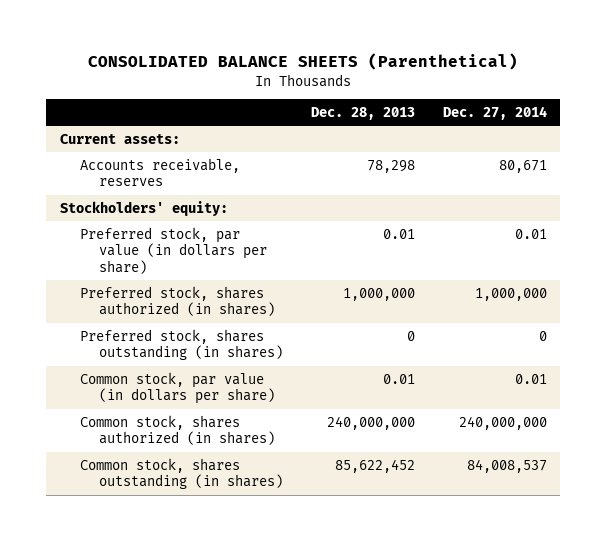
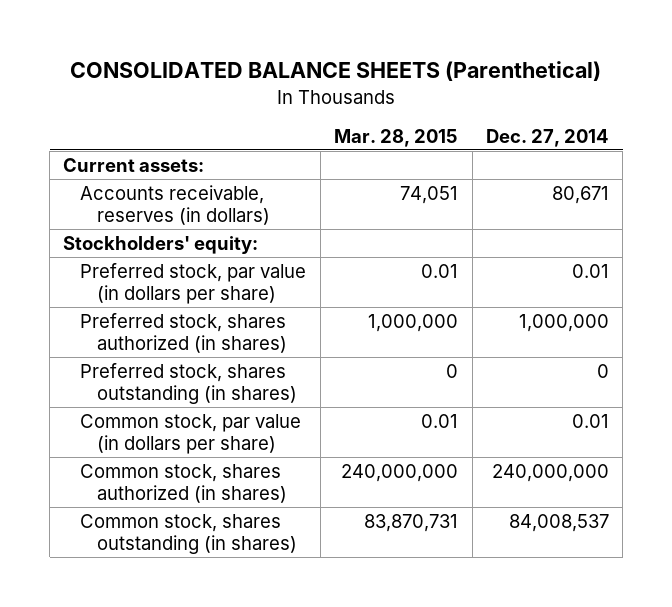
- | Dec. 28, 2013 | Dec. 27, 2014
+ | Mar. 28, 2015 | Dec. 27, 2014
- Accounts receivable, reserves | 78,298 | 80,671
+ Accounts receivable, reserves (in dollars) | 74,051 | 80,671

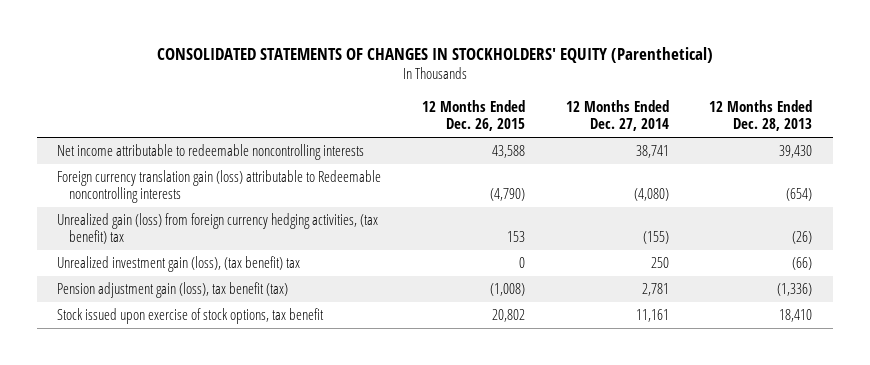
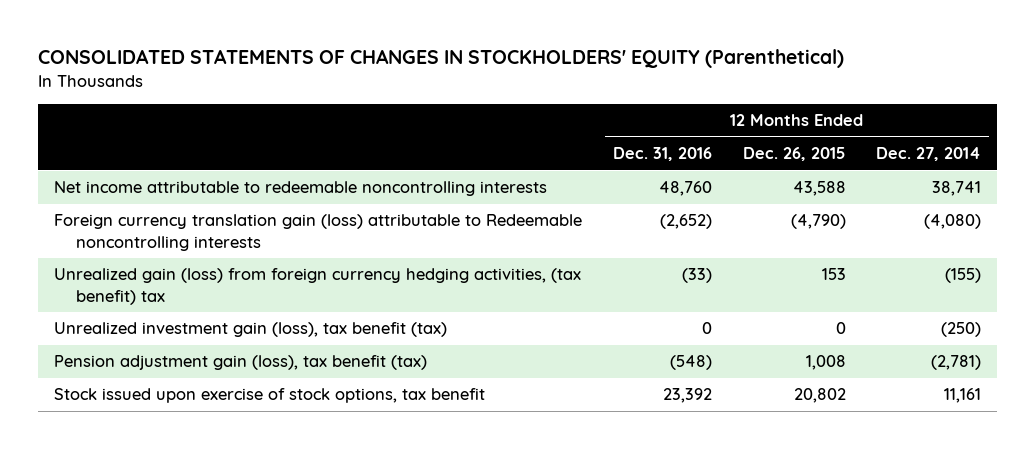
- | 12 Months Ended Dec. 26, 2015 | 12 Months Ended Dec. 27, 2014 | 12 Months Ended Dec. 28, 2013
+ | 12 Months Ended Dec. 31, 2016 | 12 Months Ended Dec. 26, 2015 | 12 Months Ended Dec. 27, 2014
- Unrealized investment gain (loss), (tax benefit) tax | 0 | 250 | (66)
- Pension adjustment gain (loss), tax benefit (tax) | (1,008) | 2,781 | (1,336)
+ Unrealized investment gain (loss), tax benefit (tax) | 0 | 0 | (250)
+ Pension adjustment gain (loss), tax benefit (tax) | (548) | 1,008 | (2,781)

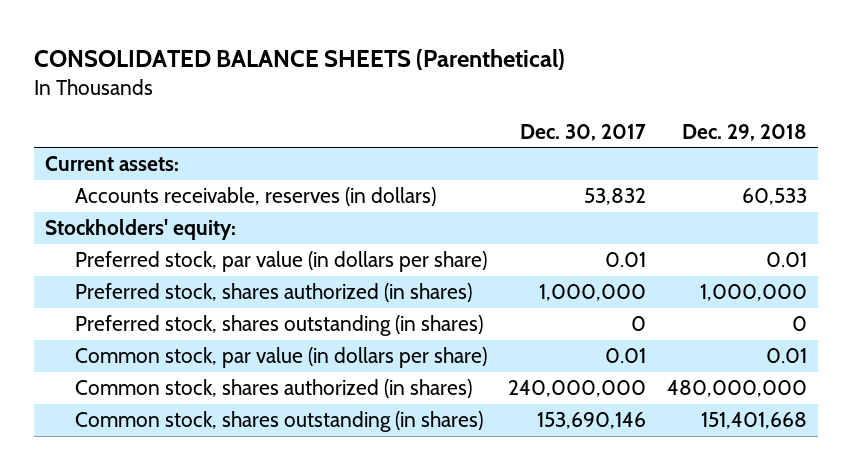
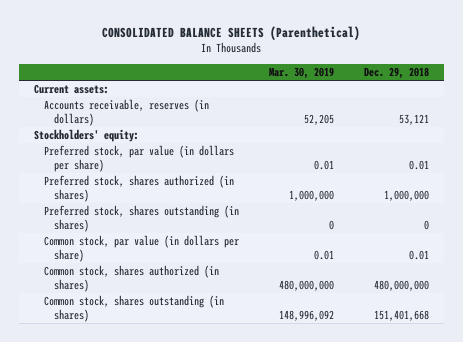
- | Dec. 30, 2017 | Dec. 29, 2018
+ | Mar. 30, 2019 | Dec. 29, 2018
- Accounts receivable, reserves (in dollars) | 53,832 | 60,533
+ Accounts receivable, reserves (in dollars) | 52,205 | 53,121

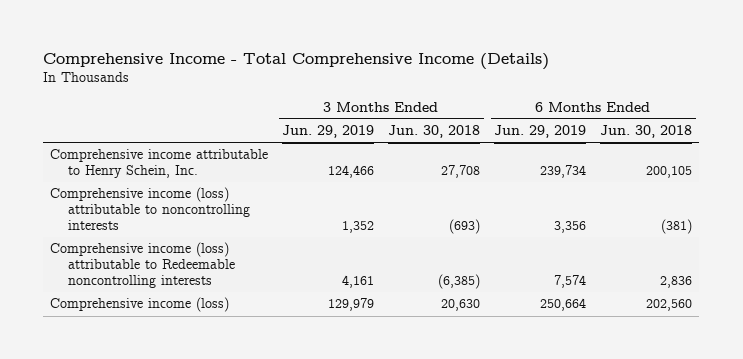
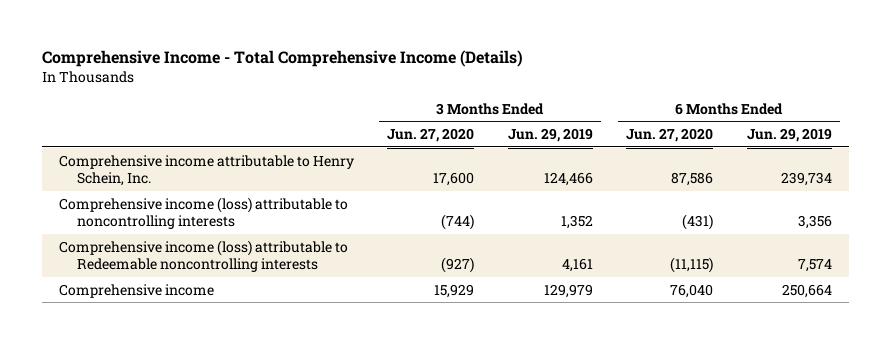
- | 3 Months Ended Jun. 29, 2019 | 3 Months Ended Jun. 30, 2018 | 6 Months Ended Jun. 29, 2019 | 6 Months Ended Jun. 30, 2018
+ | 3 Months Ended Jun. 27, 2020 | 3 Months Ended Jun. 29, 2019 | 6 Months Ended Jun. 27, 2020 | 6 Months Ended Jun. 29, 2019
- Comprehensive income (loss) | 129,979 | 20,630 | 250,664 | 202,560
+ Comprehensive income | 15,929 | 129,979 | 76,040 | 250,664

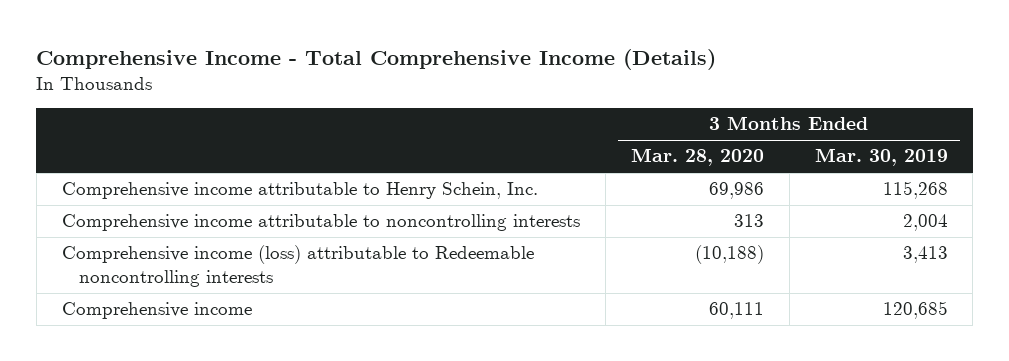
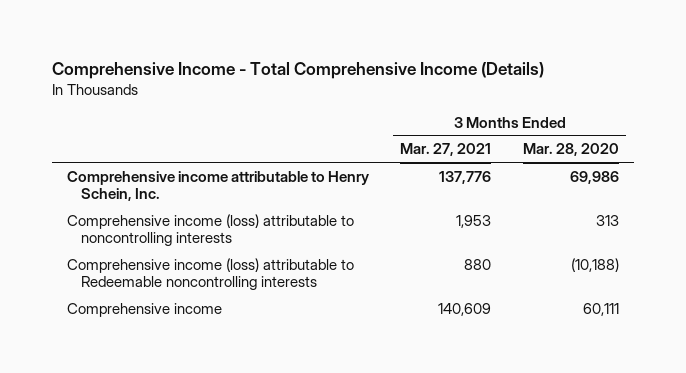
- | 3 Months Ended Mar. 28, 2020 | 3 Months Ended Mar. 30, 2019
+ | 3 Months Ended Mar. 27, 2021 | 3 Months Ended Mar. 28, 2020
- Comprehensive income attributable to noncontrolling interests | 313 | 2,004
+ Comprehensive income (loss) attributable to noncontrolling interests | 1,953 | 313

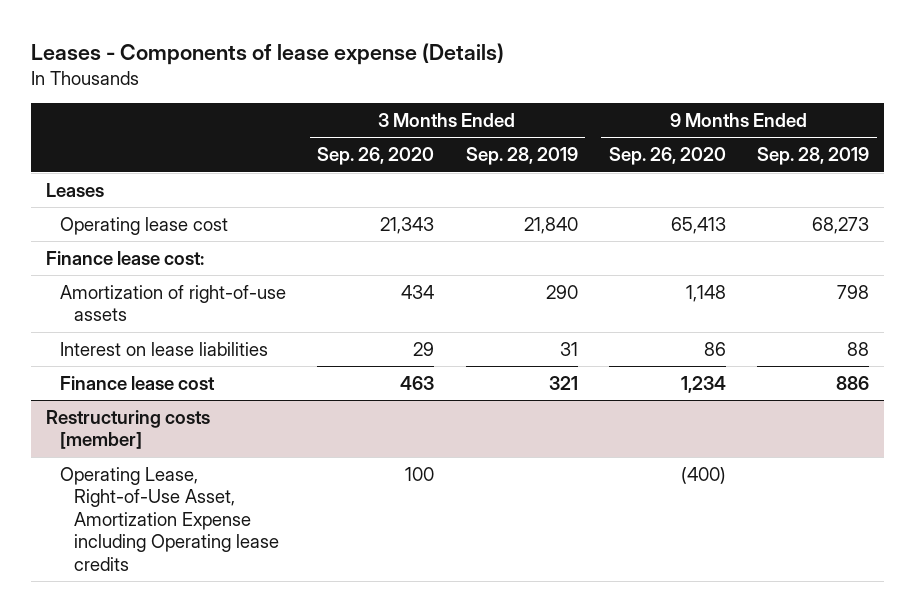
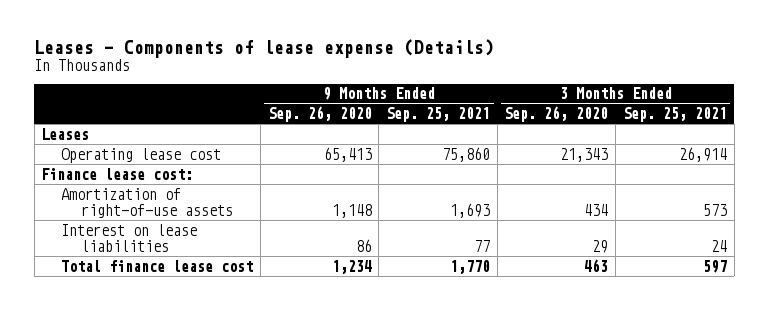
- | 3 Months Ended Sep. 26, 2020 | 3 Months Ended Sep. 28, 2019 | 9 Months Ended Sep. 26, 2020 | 9 Months Ended Sep. 28, 2019
+ | 9 Months Ended Sep. 26, 2020 | 9 Months Ended Sep. 25, 2021 | 3 Months Ended Sep. 26, 2020 | 3 Months Ended Sep. 25, 2021
- Finance lease cost | 463 | 321 | 1,234 | 886
- Restructuring costs [member]
- Operating Lease, Right-of-Use Asset, Amortization Expense including Operating lease credits | 100 | | (400) |
+ Total finance lease cost | 1,234 | 1,770 | 463 | 597

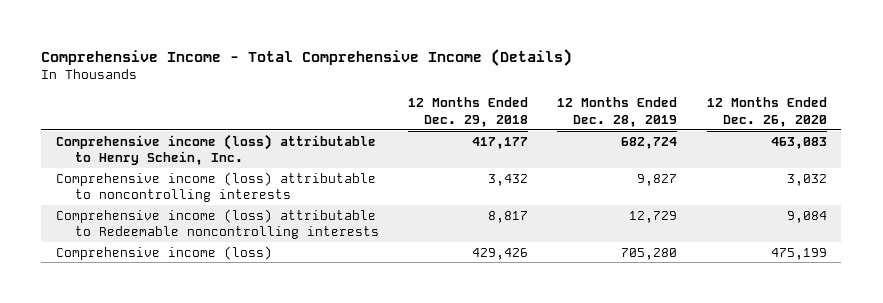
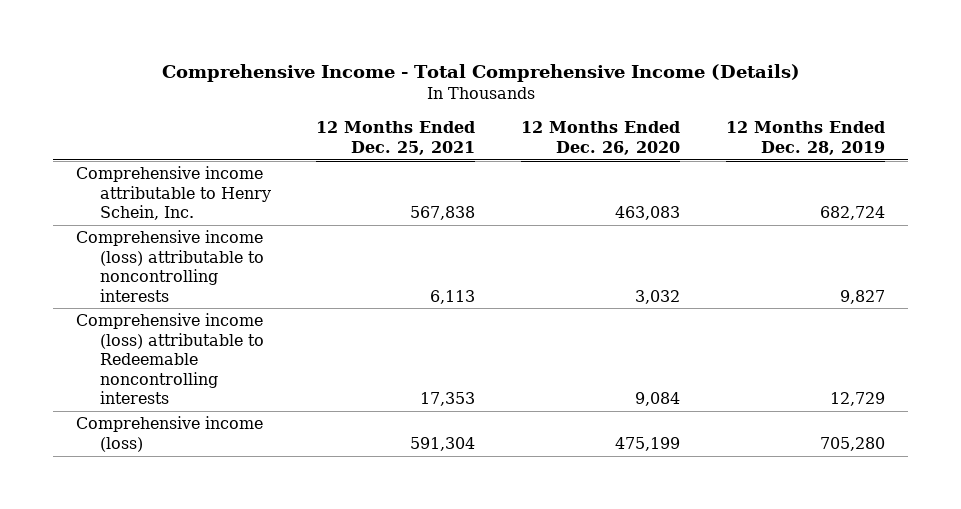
- | 12 Months Ended Dec. 29, 2018 | 12 Months Ended Dec. 28, 2019 | 12 Months Ended Dec. 26, 2020
+ | 12 Months Ended Dec. 25, 2021 | 12 Months Ended Dec. 26, 2020 | 12 Months Ended Dec. 28, 2019
- Comprehensive income (loss) attributable to Henry Schein, Inc. | 417,177 | 682,724 | 463,083
+ Comprehensive income attributable to Henry Schein, Inc. | 567,838 | 463,083 | 682,724

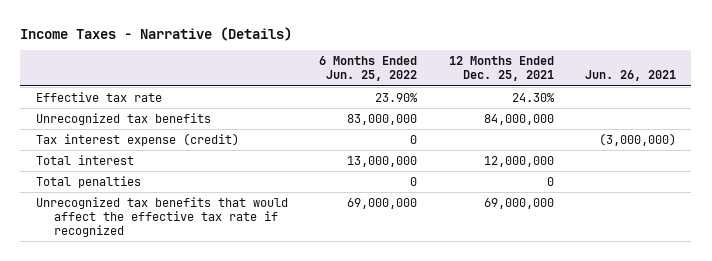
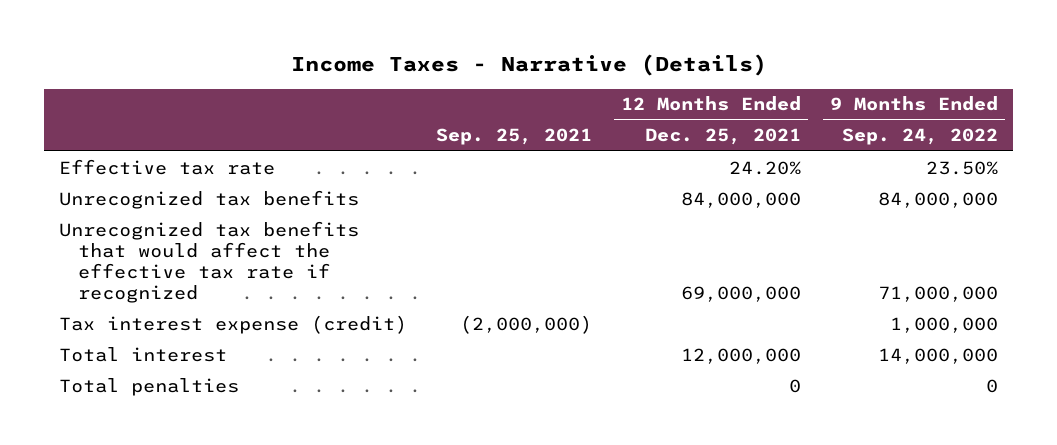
- | 6 Months Ended Jun. 25, 2022 | 12 Months Ended Dec. 25, 2021 | Jun. 26, 2021
+ | Sep. 25, 2021 | 12 Months Ended Dec. 25, 2021 | 9 Months Ended Sep. 24, 2022
- Effective tax rate | 23.90% | 24.30% |
+ Effective tax rate | | 24.20% | 23.50%
moved up: Unrecognized tax benefits that would affect the effective tax rate if recognized | | 69,000,000 | 71,000,000

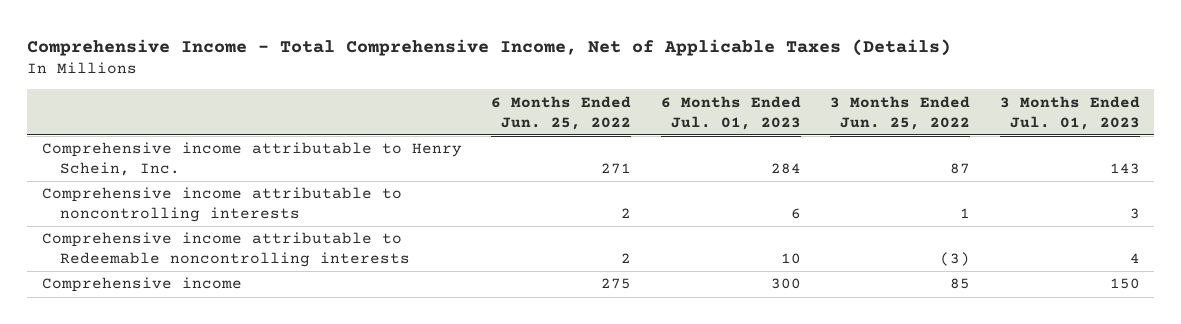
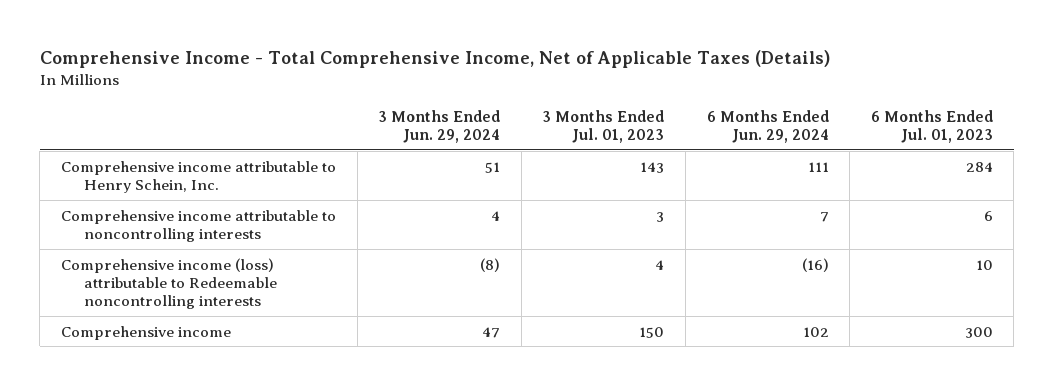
- | 6 Months Ended Jun. 25, 2022 | 6 Months Ended Jul. 01, 2023 | 3 Months Ended Jun. 25, 2022 | 3 Months Ended Jul. 01, 2023
+ | 3 Months Ended Jun. 29, 2024 | 3 Months Ended Jul. 01, 2023 | 6 Months Ended Jun. 29, 2024 | 6 Months Ended Jul. 01, 2023
- Comprehensive income attributable to Redeemable noncontrolling interests | 2 | 10 | (3) | 4
+ Comprehensive income (loss) attributable to Redeemable noncontrolling interests | (8) | 4 | (16) | 10

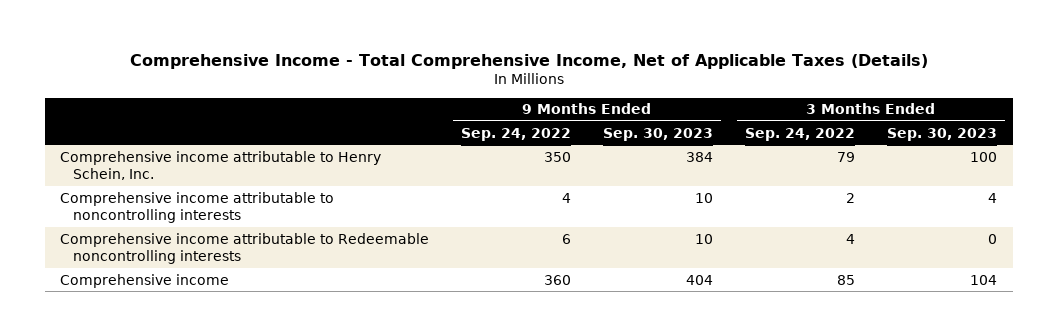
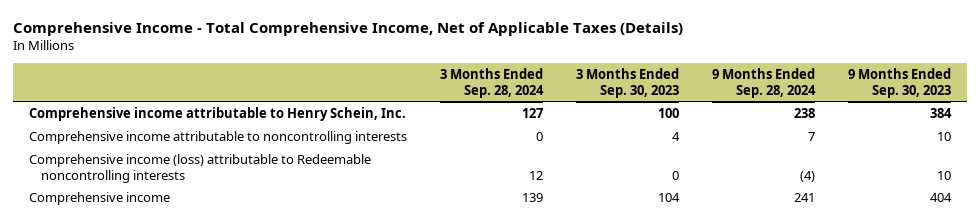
- | 9 Months Ended Sep. 24, 2022 | 9 Months Ended Sep. 30, 2023 | 3 Months Ended Sep. 24, 2022 | 3 Months Ended Sep. 30, 2023
+ | 3 Months Ended Sep. 28, 2024 | 3 Months Ended Sep. 30, 2023 | 9 Months Ended Sep. 28, 2024 | 9 Months Ended Sep. 30, 2023
- Comprehensive income attributable to Redeemable noncontrolling interests | 6 | 10 | 4 | 0
+ Comprehensive income (loss) attributable to Redeemable noncontrolling interests | 12 | 0 | (4) | 10

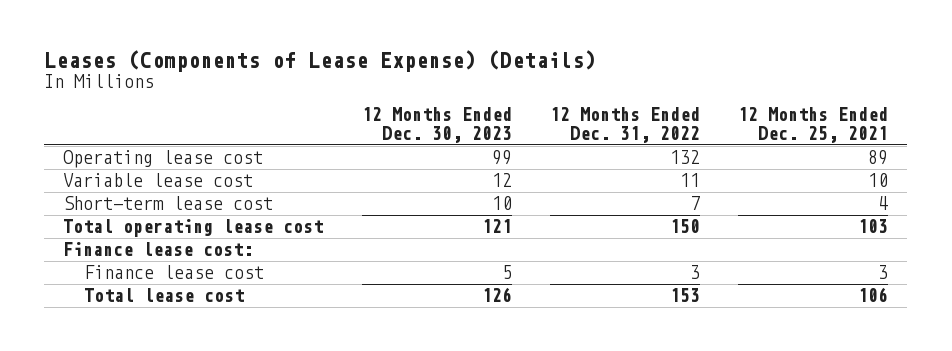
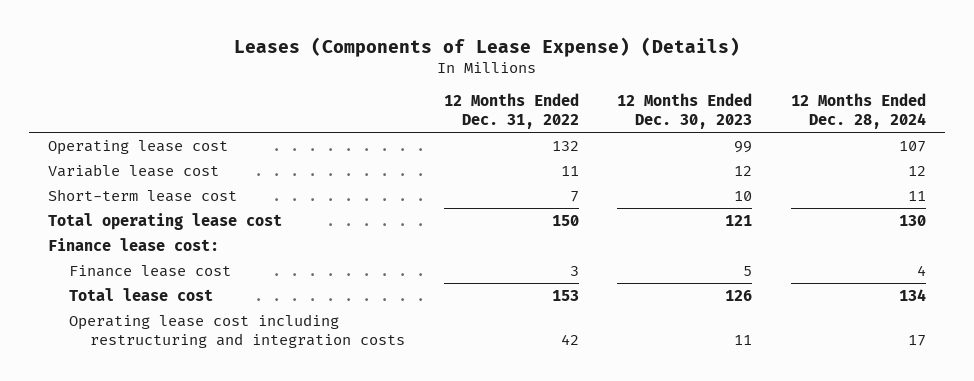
- | 12 Months Ended Dec. 30, 2023 | 12 Months Ended Dec. 31, 2022 | 12 Months Ended Dec. 25, 2021
+ | 12 Months Ended Dec. 31, 2022 | 12 Months Ended Dec. 30, 2023 | 12 Months Ended Dec. 28, 2024
+ Operating lease cost including restructuring and integration costs | 42 | 11 | 17

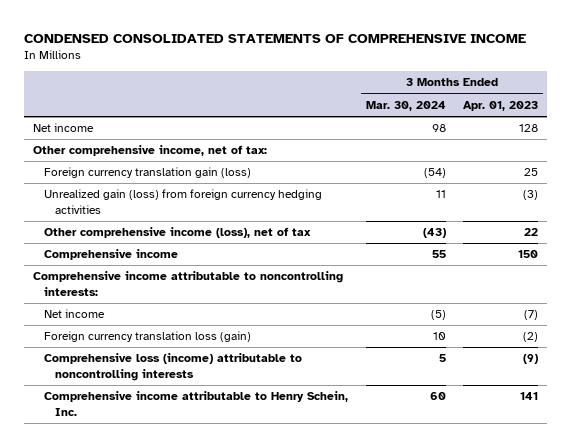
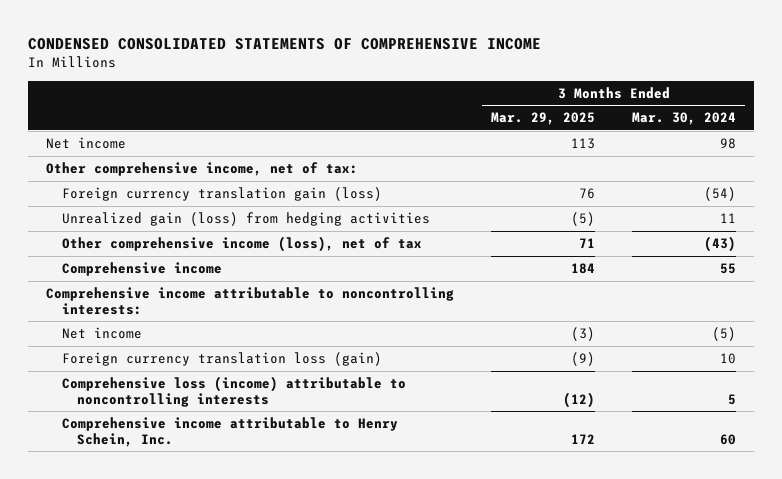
- | 3 Months Ended Mar. 30, 2024 | 3 Months Ended Apr. 01, 2023
+ | 3 Months Ended Mar. 29, 2025 | 3 Months Ended Mar. 30, 2024
- Unrealized gain (loss) from foreign currency hedging activities | 11 | (3)
+ Unrealized gain (loss) from hedging activities | (5) | 11

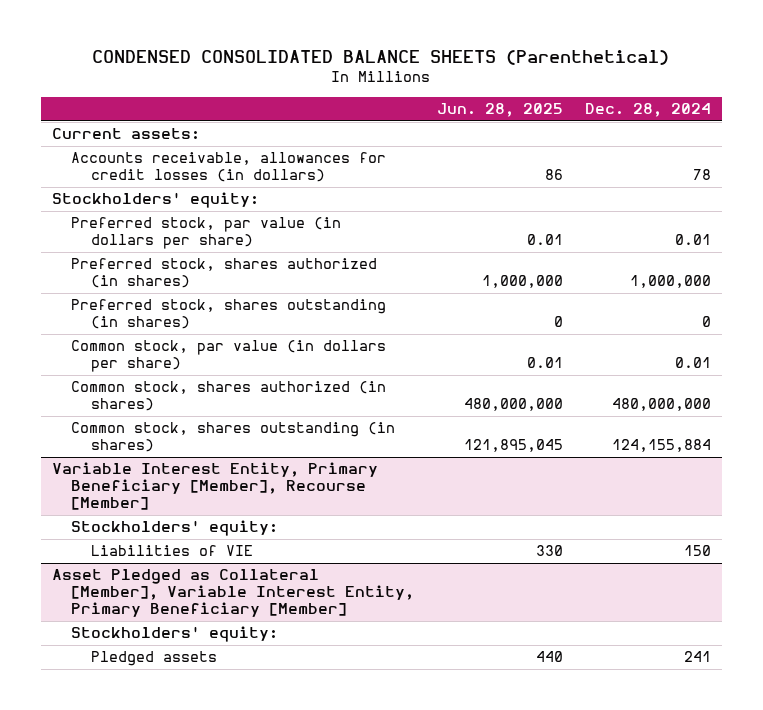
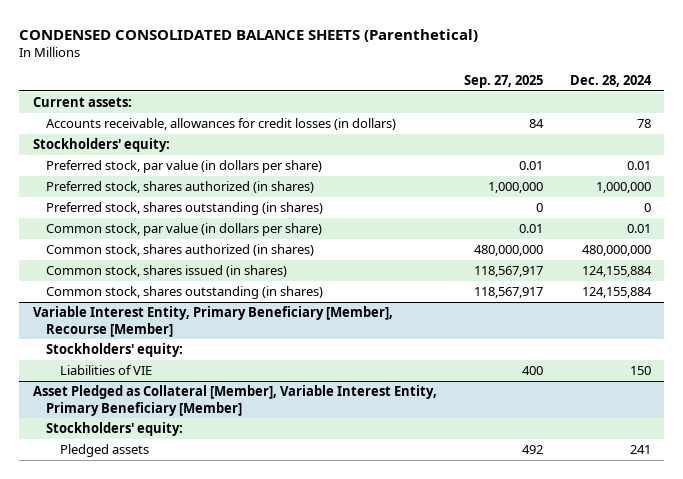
- | Jun. 28, 2025 | Dec. 28, 2024
+ | Sep. 27, 2025 | Dec. 28, 2024
+ Common stock, shares issued (in shares) | 118,567,917 | 124,155,884

